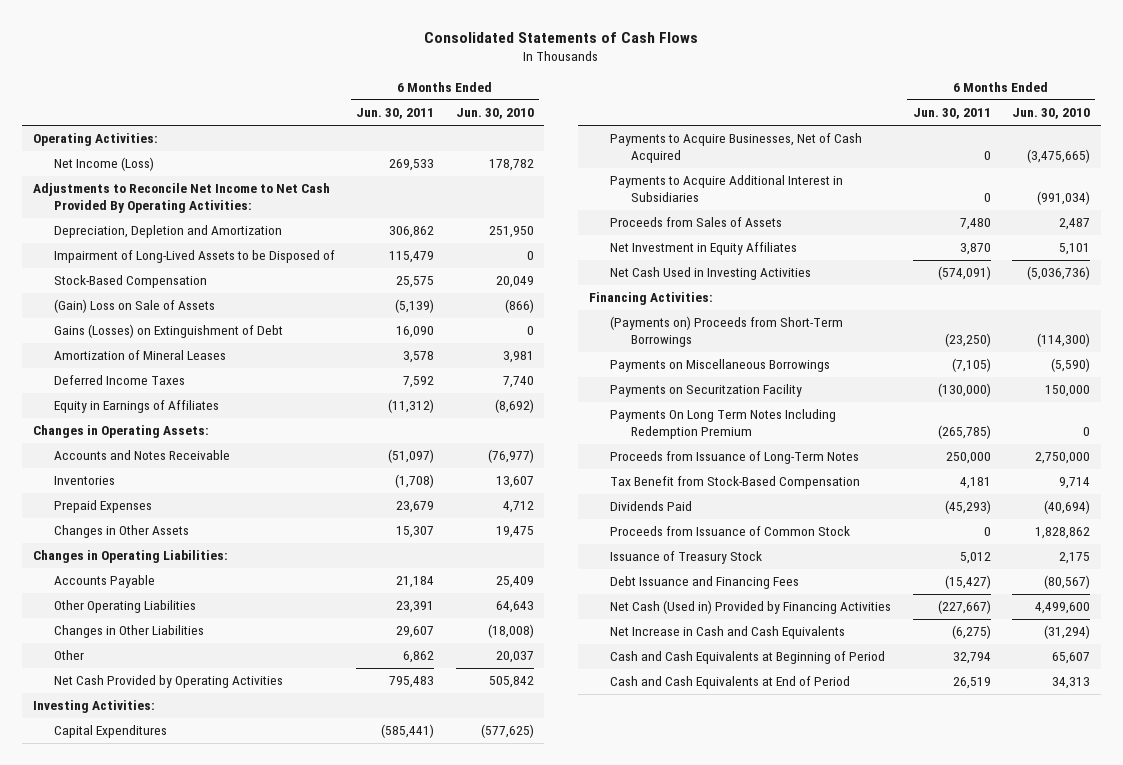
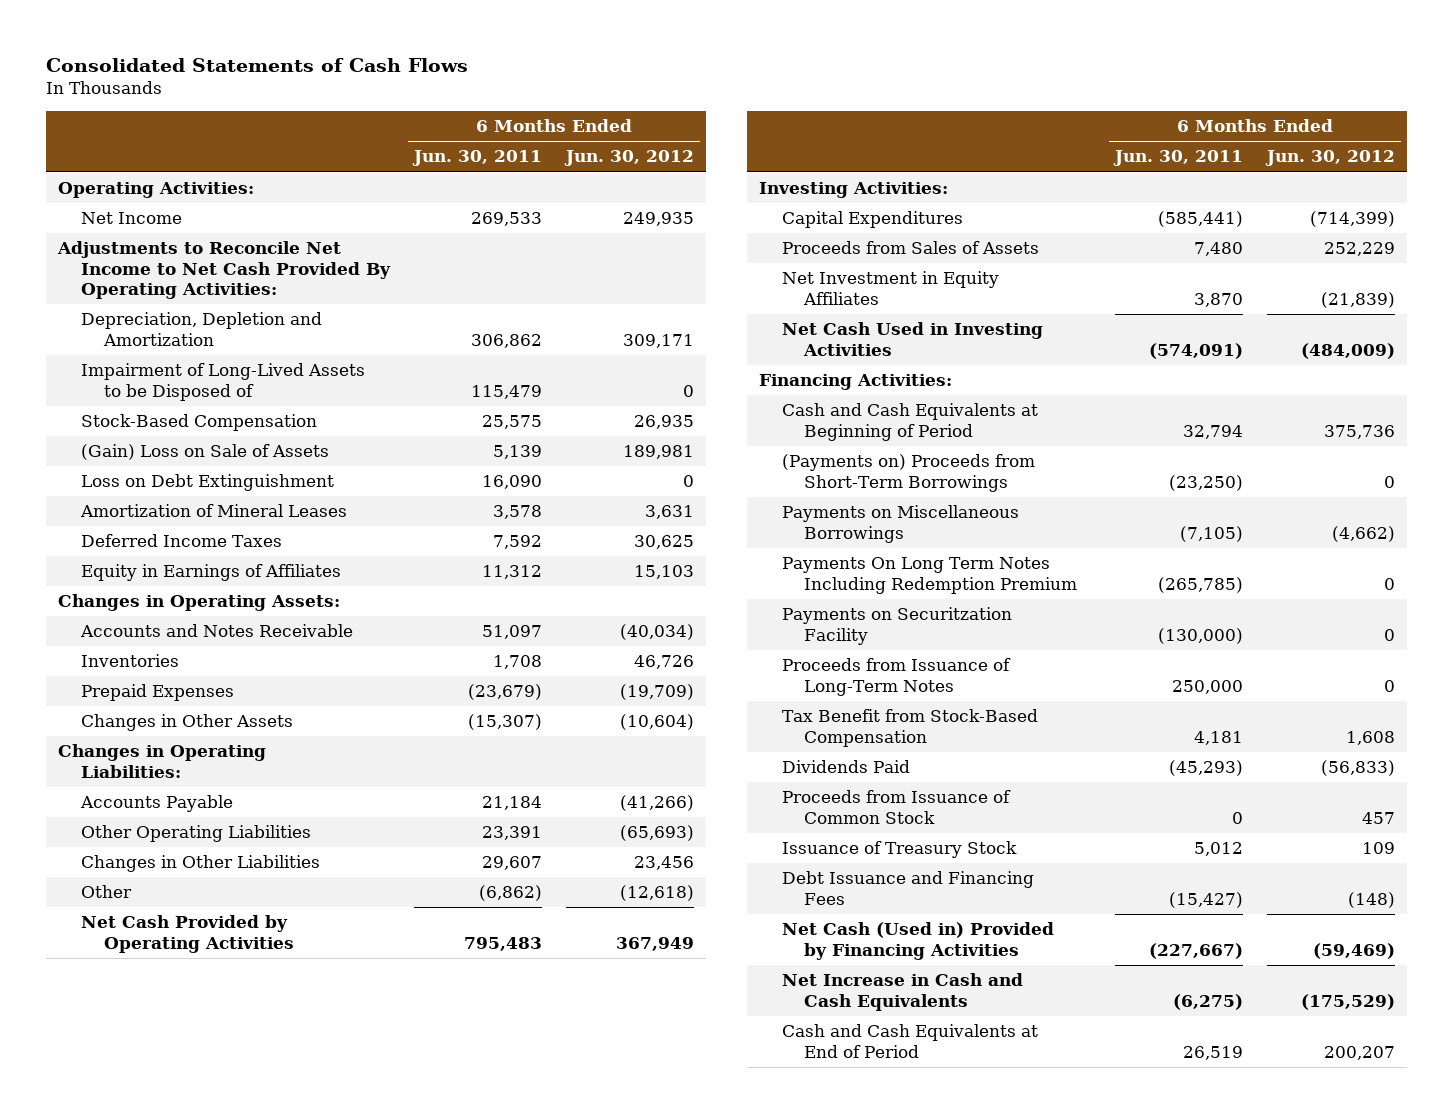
- | 6 Months Ended Jun. 30, 2011 | 6 Months Ended Jun. 30, 2010
+ | 6 Months Ended Jun. 30, 2011 | 6 Months Ended Jun. 30, 2012
- Net Income (Loss) | 269,533 | 178,782
+ Net Income | 269,533 | 249,935
- (Gain) Loss on Sale of Assets | (5,139) | (866)
- Gains (Losses) on Extinguishment of Debt | 16,090 | 0
+ (Gain) Loss on Sale of Assets | 5,139 | 189,981
+ Loss on Debt Extinguishment | 16,090 | 0
- Equity in Earnings of Affiliates | (11,312) | (8,692)
+ Equity in Earnings of Affiliates | 11,312 | 15,103
- Accounts and Notes Receivable | (51,097) | (76,977)
- Inventories | (1,708) | 13,607
- Prepaid Expenses | 23,679 | 4,712
- Changes in Other Assets | 15,307 | 19,475
+ Accounts and Notes Receivable | 51,097 | (40,034)
+ Inventories | 1,708 | 46,726
+ Prepaid Expenses | (23,679) | (19,709)
+ Changes in Other Assets | (15,307) | (10,604)
- Other | 6,862 | 20,037
+ Other | (6,862) | (12,618)
- Payments to Acquire Businesses, Net of Cash Acquired | 0 | (3,475,665)
- Payments to Acquire Additional Interest in Subsidiaries | 0 | (991,034)
moved up: Cash and Cash Equivalents at Beginning of Period | 32,794 | 375,736
moved down: Payments on Securitzation Facility | (130,000) | 0

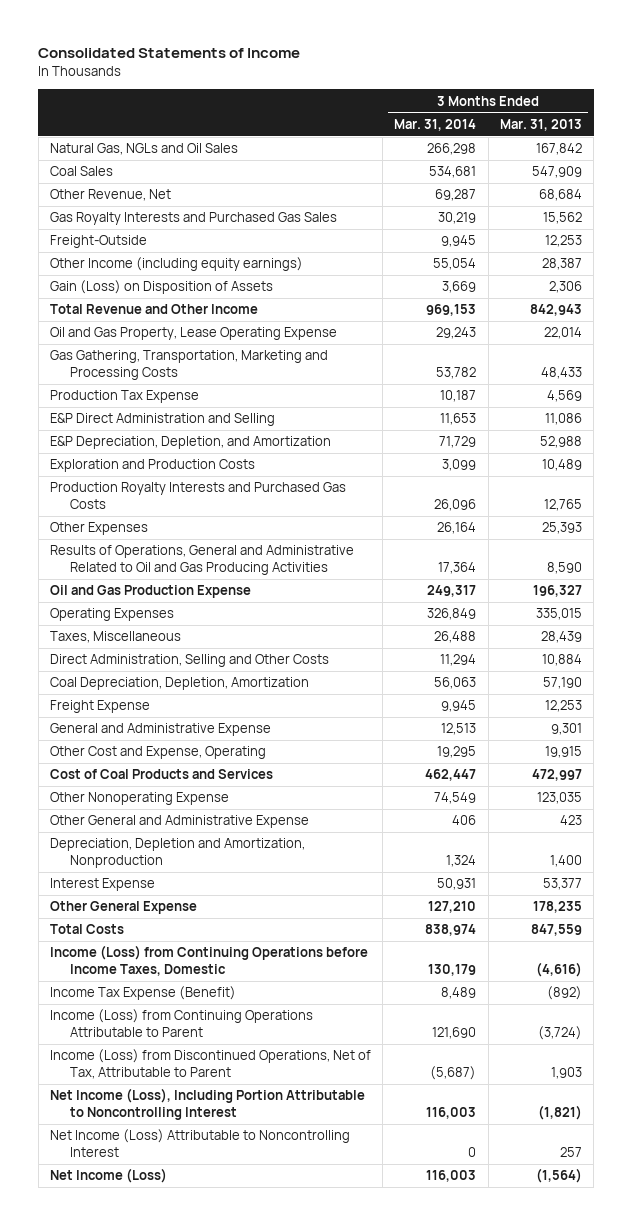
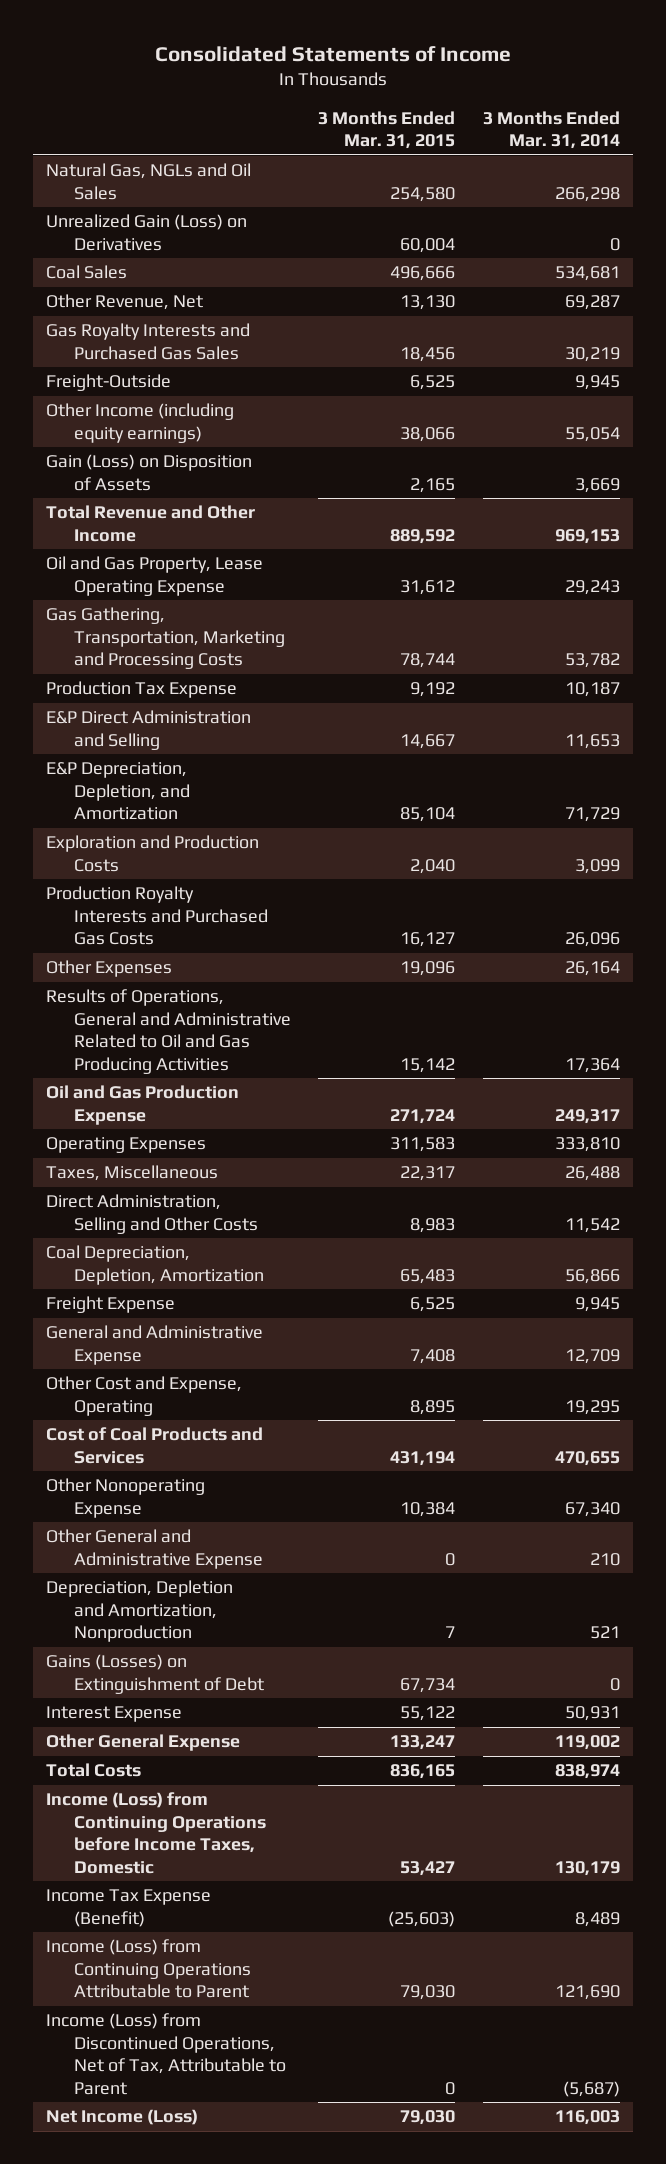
- | 3 Months Ended Mar. 31, 2014 | 3 Months Ended Mar. 31, 2013
+ | 3 Months Ended Mar. 31, 2015 | 3 Months Ended Mar. 31, 2014
+ Unrealized Gain (Loss) on Derivatives | 60,004 | 0
- Operating Expenses | 326,849 | 335,015
+ Operating Expenses | 311,583 | 333,810
- Direct Administration, Selling and Other Costs | 11,294 | 10,884
- Coal Depreciation, Depletion, Amortization | 56,063 | 57,190
+ Direct Administration, Selling and Other Costs | 8,983 | 11,542
+ Coal Depreciation, Depletion, Amortization | 65,483 | 56,866
- General and Administrative Expense | 12,513 | 9,301
+ General and Administrative Expense | 7,408 | 12,709
- Cost of Coal Products and Services | 462,447 | 472,997
- Other Nonoperating Expense | 74,549 | 123,035
- Other General and Administrative Expense | 406 | 423
- Depreciation, Depletion and Amortization, Nonproduction | 1,324 | 1,400
+ Cost of Coal Products and Services | 431,194 | 470,655
+ Other Nonoperating Expense | 10,384 | 67,340
+ Other General and Administrative Expense | 0 | 210
+ Depreciation, Depletion and Amortization, Nonproduction | 7 | 521
+ Gains (Losses) on Extinguishment of Debt | 67,734 | 0
- Other General Expense | 127,210 | 178,235
+ Other General Expense | 133,247 | 119,002
- Net Income (Loss), Including Portion Attributable to Noncontrolling Interest | 116,003 | (1,821)
- Net Income (Loss) Attributable to Noncontrolling Interest | 0 | 257

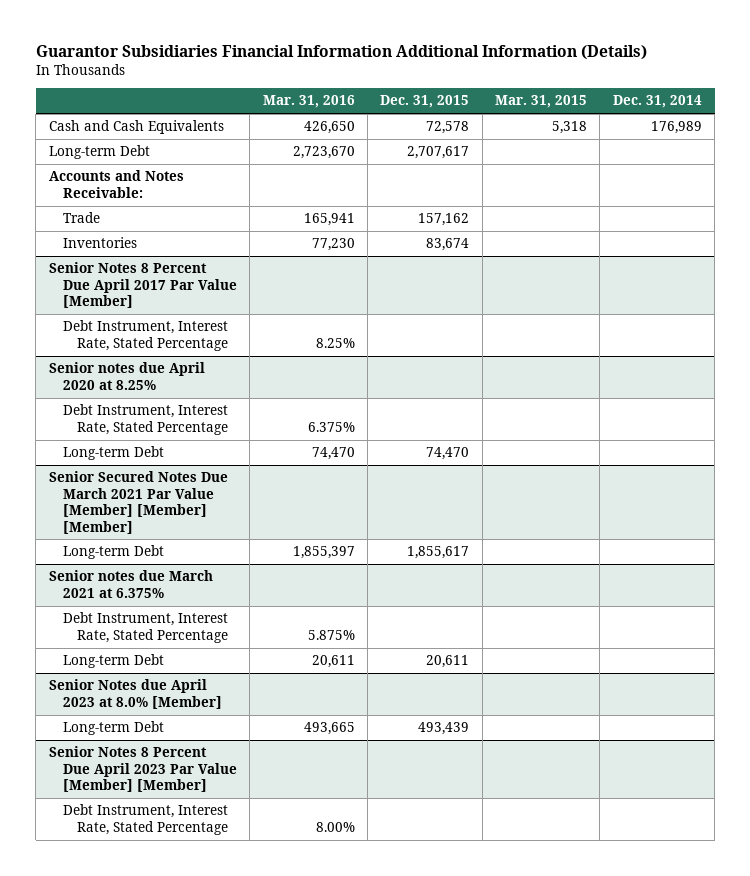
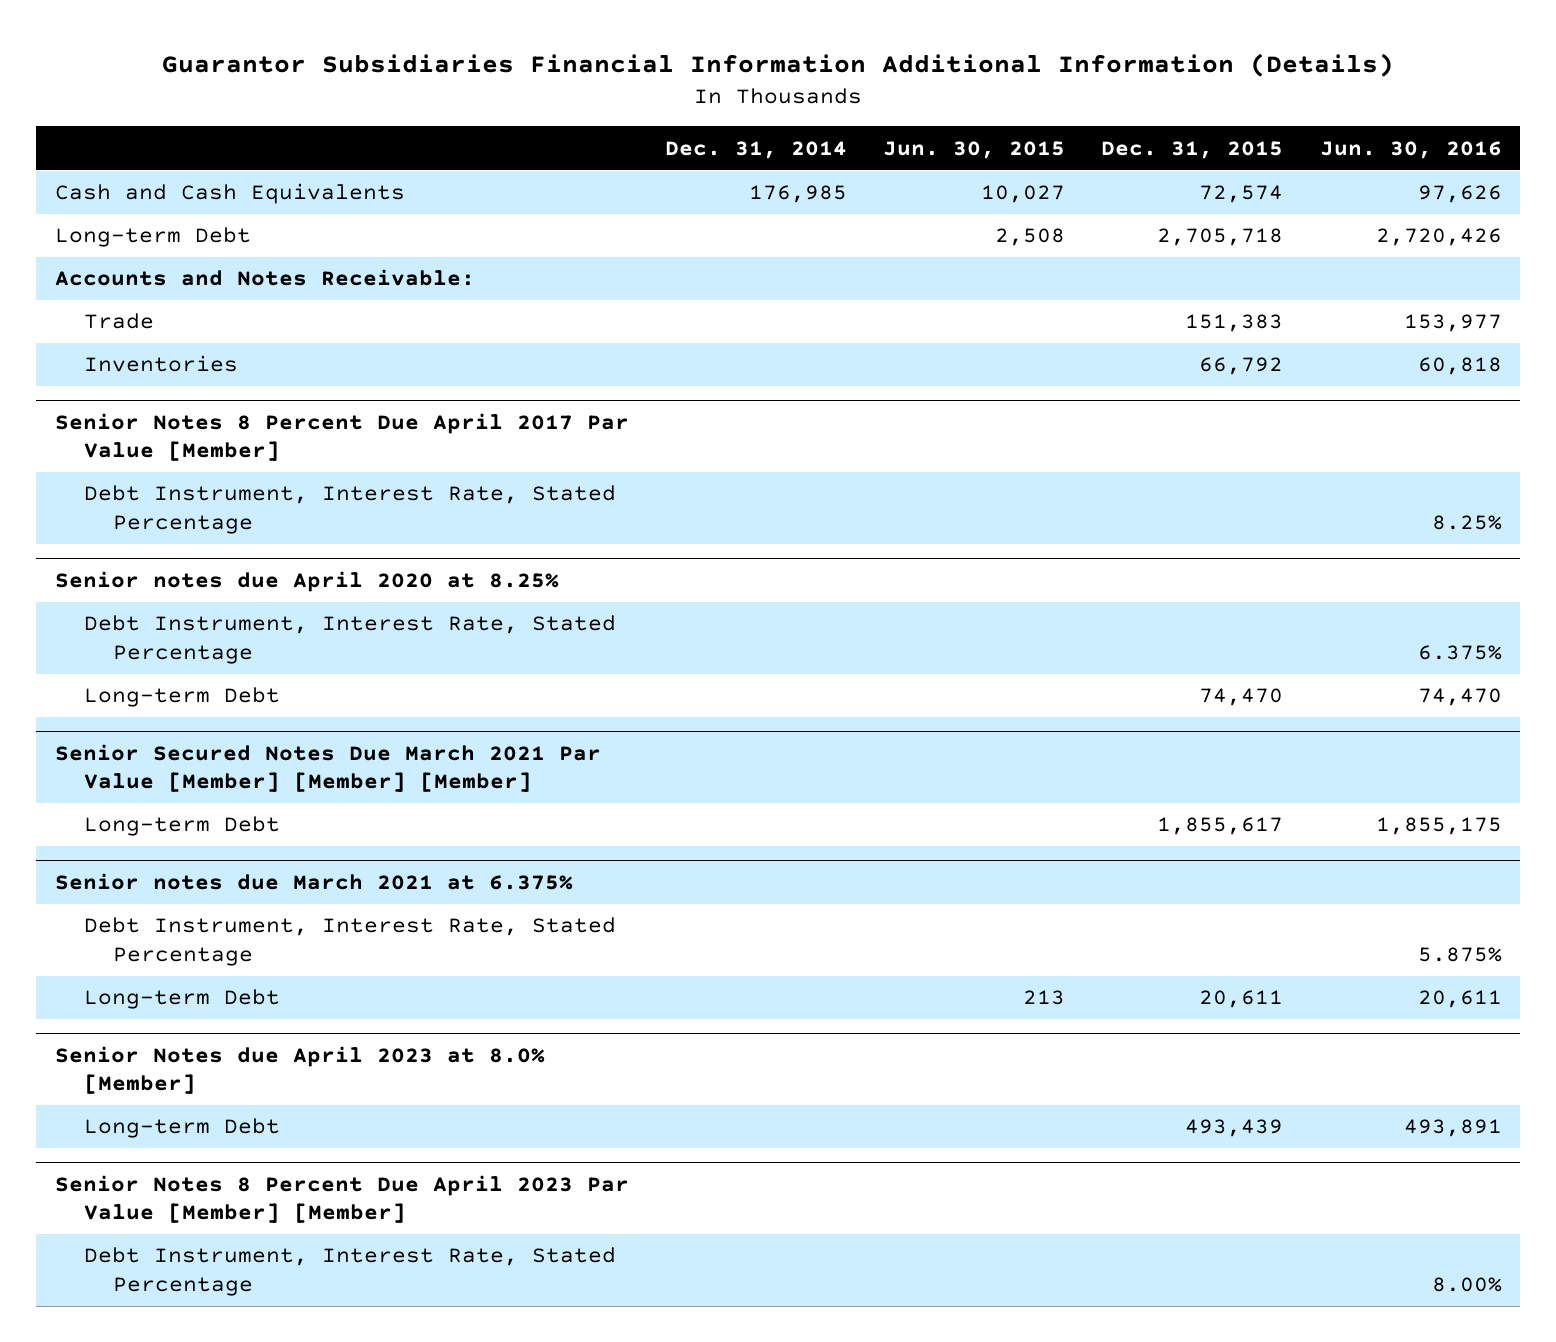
- | Mar. 31, 2016 | Dec. 31, 2015 | Mar. 31, 2015 | Dec. 31, 2014
+ | Dec. 31, 2014 | Jun. 30, 2015 | Dec. 31, 2015 | Jun. 30, 2016
- Cash and Cash Equivalents | 426,650 | 72,578 | 5,318 | 176,989
- Long-term Debt | 2,723,670 | 2,707,617 | |
+ Cash and Cash Equivalents | 176,985 | 10,027 | 72,574 | 97,626
+ Long-term Debt | | 2,508 | 2,705,718 | 2,720,426
- Trade | 165,941 | 157,162 | |
- Inventories | 77,230 | 83,674 | |
+ Trade | | | 151,383 | 153,977
+ Inventories | | | 66,792 | 60,818

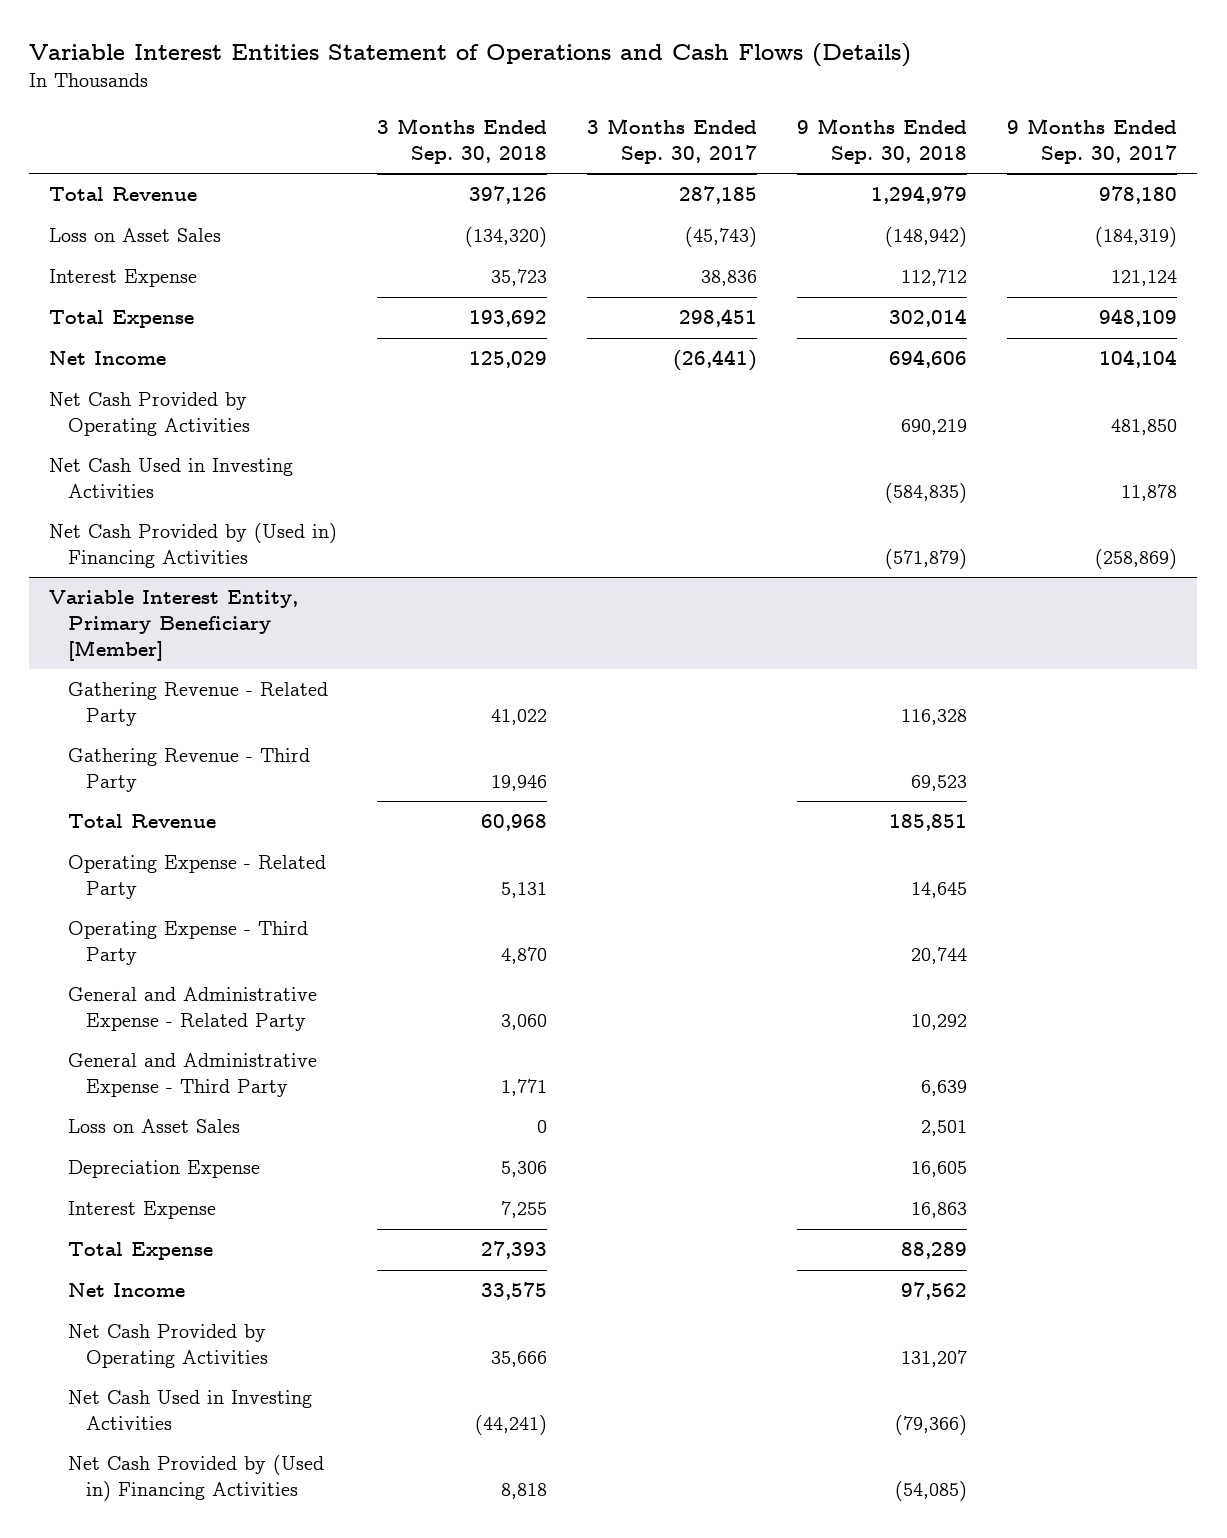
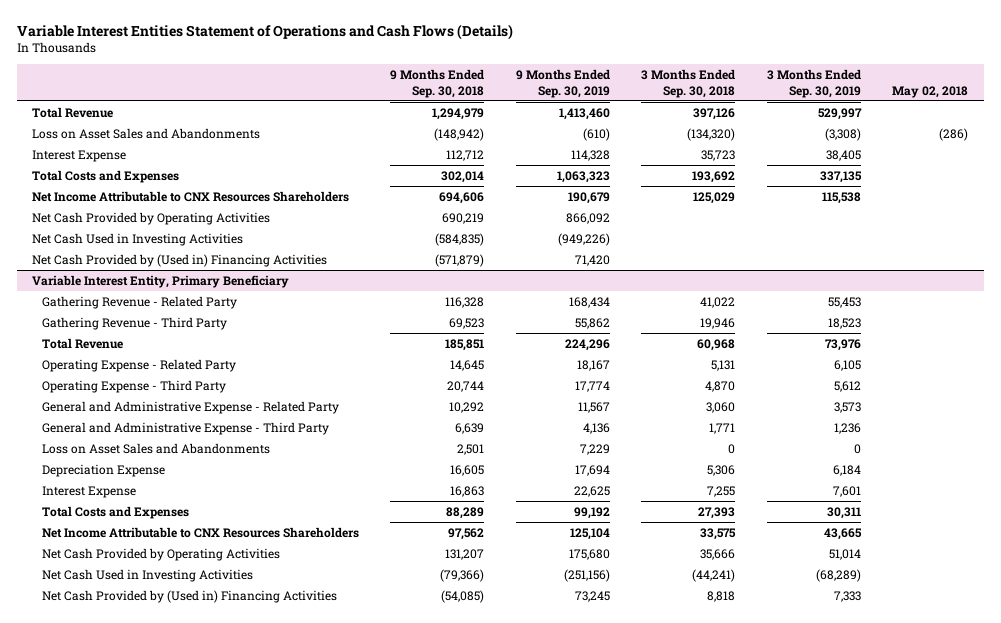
- | 3 Months Ended Sep. 30, 2018 | 3 Months Ended Sep. 30, 2017 | 9 Months Ended Sep. 30, 2018 | 9 Months Ended Sep. 30, 2017
+ | 9 Months Ended Sep. 30, 2018 | 9 Months Ended Sep. 30, 2019 | 3 Months Ended Sep. 30, 2018 | 3 Months Ended Sep. 30, 2019 | May 02, 2018
- Loss on Asset Sales | (134,320) | (45,743) | (148,942) | (184,319)
+ Loss on Asset Sales and Abandonments | (148,942) | (610) | (134,320) | (3,308) | (286)
- Total Expense | 193,692 | 298,451 | 302,014 | 948,109
- Net Income | 125,029 | (26,441) | 694,606 | 104,104
+ Total Costs and Expenses | 302,014 | 1,063,323 | 193,692 | 337,135 |
+ Net Income Attributable to CNX Resources Shareholders | 694,606 | 190,679 | 125,029 | 115,538 |
- Variable Interest Entity, Primary Beneficiary [Member]
+ Variable Interest Entity, Primary Beneficiary
- Loss on Asset Sales | 0 | | 2,501 |
+ Loss on Asset Sales and Abandonments | 2,501 | 7,229 | 0 | 0 |
- Total Expense | 27,393 | | 88,289 |
- Net Income | 33,575 | | 97,562 |
+ Total Costs and Expenses | 88,289 | 99,192 | 27,393 | 30,311 |
+ Net Income Attributable to CNX Resources Shareholders | 97,562 | 125,104 | 33,575 | 43,665 |

